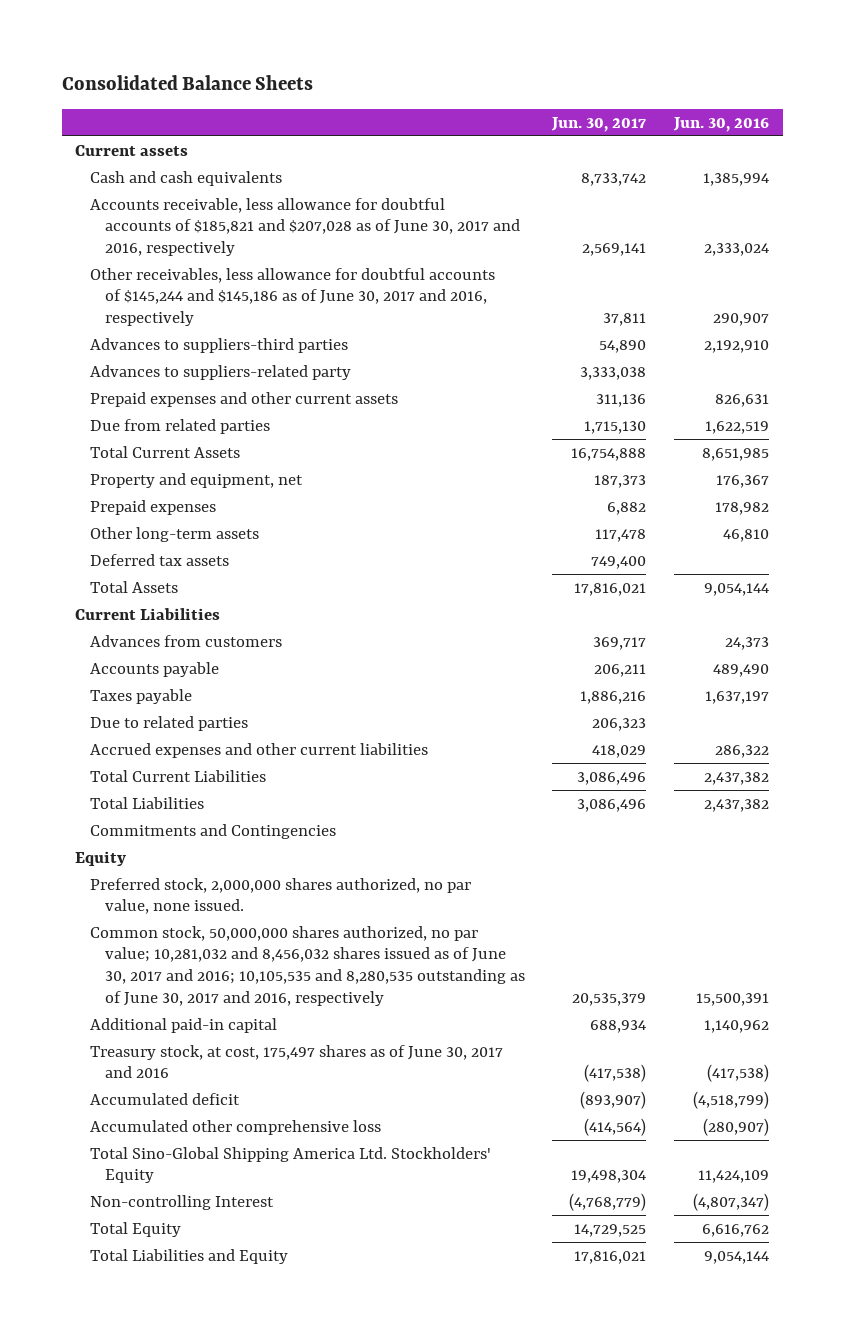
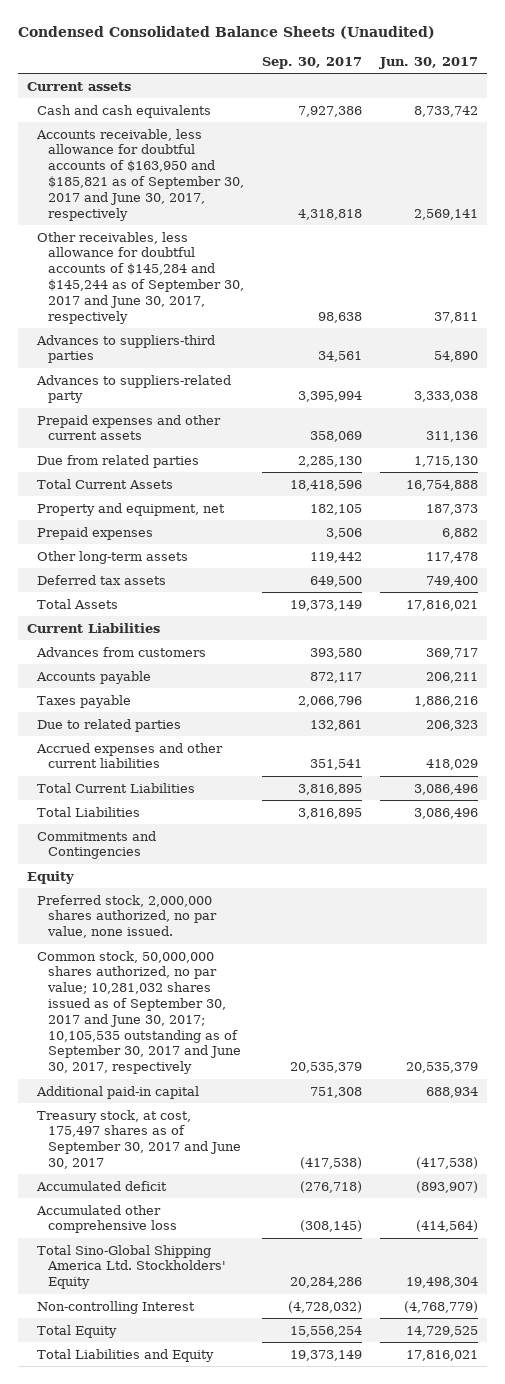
- Consolidated Balance Sheets
+ Condensed Consolidated Balance Sheets (Unaudited)
- | Jun. 30, 2017 | Jun. 30, 2016
+ | Sep. 30, 2017 | Jun. 30, 2017
- Accounts receivable, less allowance for doubtful accounts of $185,821 and $207,028 as of June 30, 2017 and 2016, respectively | 2,569,141 | 2,333,024
- Other receivables, less allowance for doubtful accounts of $145,244 and $145,186 as of June 30, 2017 and 2016, respectively | 37,811 | 290,907
+ Accounts receivable, less allowance for doubtful accounts of $163,950 and $185,821 as of September 30, 2017 and June 30, 2017, respectively | 4,318,818 | 2,569,141
+ Other receivables, less allowance for doubtful accounts of $145,284 and $145,244 as of September 30, 2017 and June 30, 2017, respectively | 98,638 | 37,811
- Common stock, 50,000,000 shares authorized, no par value; 10,281,032 and 8,456,032 shares issued as of June 30, 2017 and 2016; 10,105,535 and 8,280,535 outstanding as of June 30, 2017 and 2016, respectively | 20,535,379 | 15,500,391
+ Common stock, 50,000,000 shares authorized, no par value; 10,281,032 shares issued as of September 30, 2017 and June 30, 2017; 10,105,535 outstanding as of September 30, 2017 and June 30, 2017, respectively | 20,535,379 | 20,535,379
- Treasury stock, at cost, 175,497 shares as of June 30, 2017 and 2016 | (417,538) | (417,538)
+ Treasury stock, at cost, 175,497 shares as of September 30, 2017 and June 30, 2017 | (417,538) | (417,538)

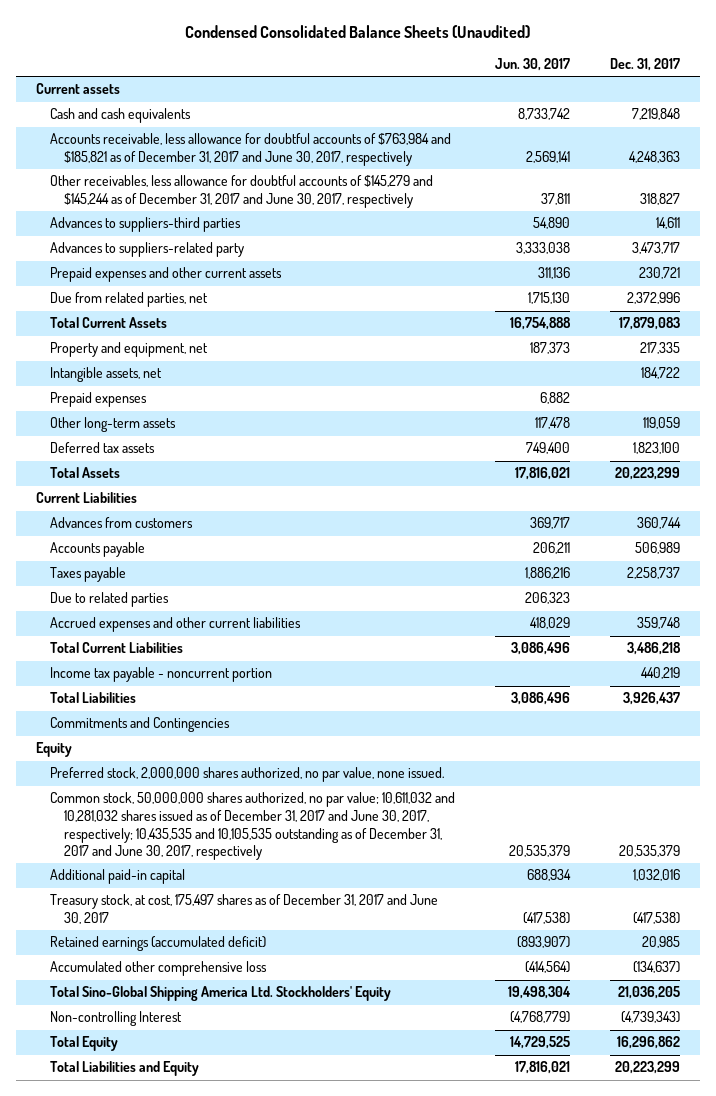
- | Sep. 30, 2017 | Jun. 30, 2017
+ | Jun. 30, 2017 | Dec. 31, 2017
- Accounts receivable, less allowance for doubtful accounts of $163,950 and $185,821 as of September 30, 2017 and June 30, 2017, respectively | 4,318,818 | 2,569,141
- Other receivables, less allowance for doubtful accounts of $145,284 and $145,244 as of September 30, 2017 and June 30, 2017, respectively | 98,638 | 37,811
+ Accounts receivable, less allowance for doubtful accounts of $763,984 and $185,821 as of December 31, 2017 and June 30, 2017, respectively | 2,569,141 | 4,248,363
+ Other receivables, less allowance for doubtful accounts of $145,279 and $145,244 as of December 31, 2017 and June 30, 2017, respectively | 37,811 | 318,827
- Due from related parties | 2,285,130 | 1,715,130
+ Due from related parties, net | 1,715,130 | 2,372,996
+ Intangible assets, net | | 184,722
+ Income tax payable - noncurrent portion | | 440,219
- Common stock, 50,000,000 shares authorized, no par value; 10,281,032 shares issued as of September 30, 2017 and June 30, 2017; 10,105,535 outstanding as of September 30, 2017 and June 30, 2017, respectively | 20,535,379 | 20,535,379
+ Common stock, 50,000,000 shares authorized, no par value; 10,611,032 and 10,281,032 shares issued as of December 31, 2017 and June 30, 2017, respectively; 10,435,535 and 10,105,535 outstanding as of December 31, 2017 and June 30, 2017, respectively | 20,535,379 | 20,535,379
- Treasury stock, at cost, 175,497 shares as of September 30, 2017 and June 30, 2017 | (417,538) | (417,538)
- Accumulated deficit | (276,718) | (893,907)
+ Treasury stock, at cost, 175,497 shares as of December 31, 2017 and June 30, 2017 | (417,538) | (417,538)
+ Retained earnings (accumulated deficit) | (893,907) | 20,985

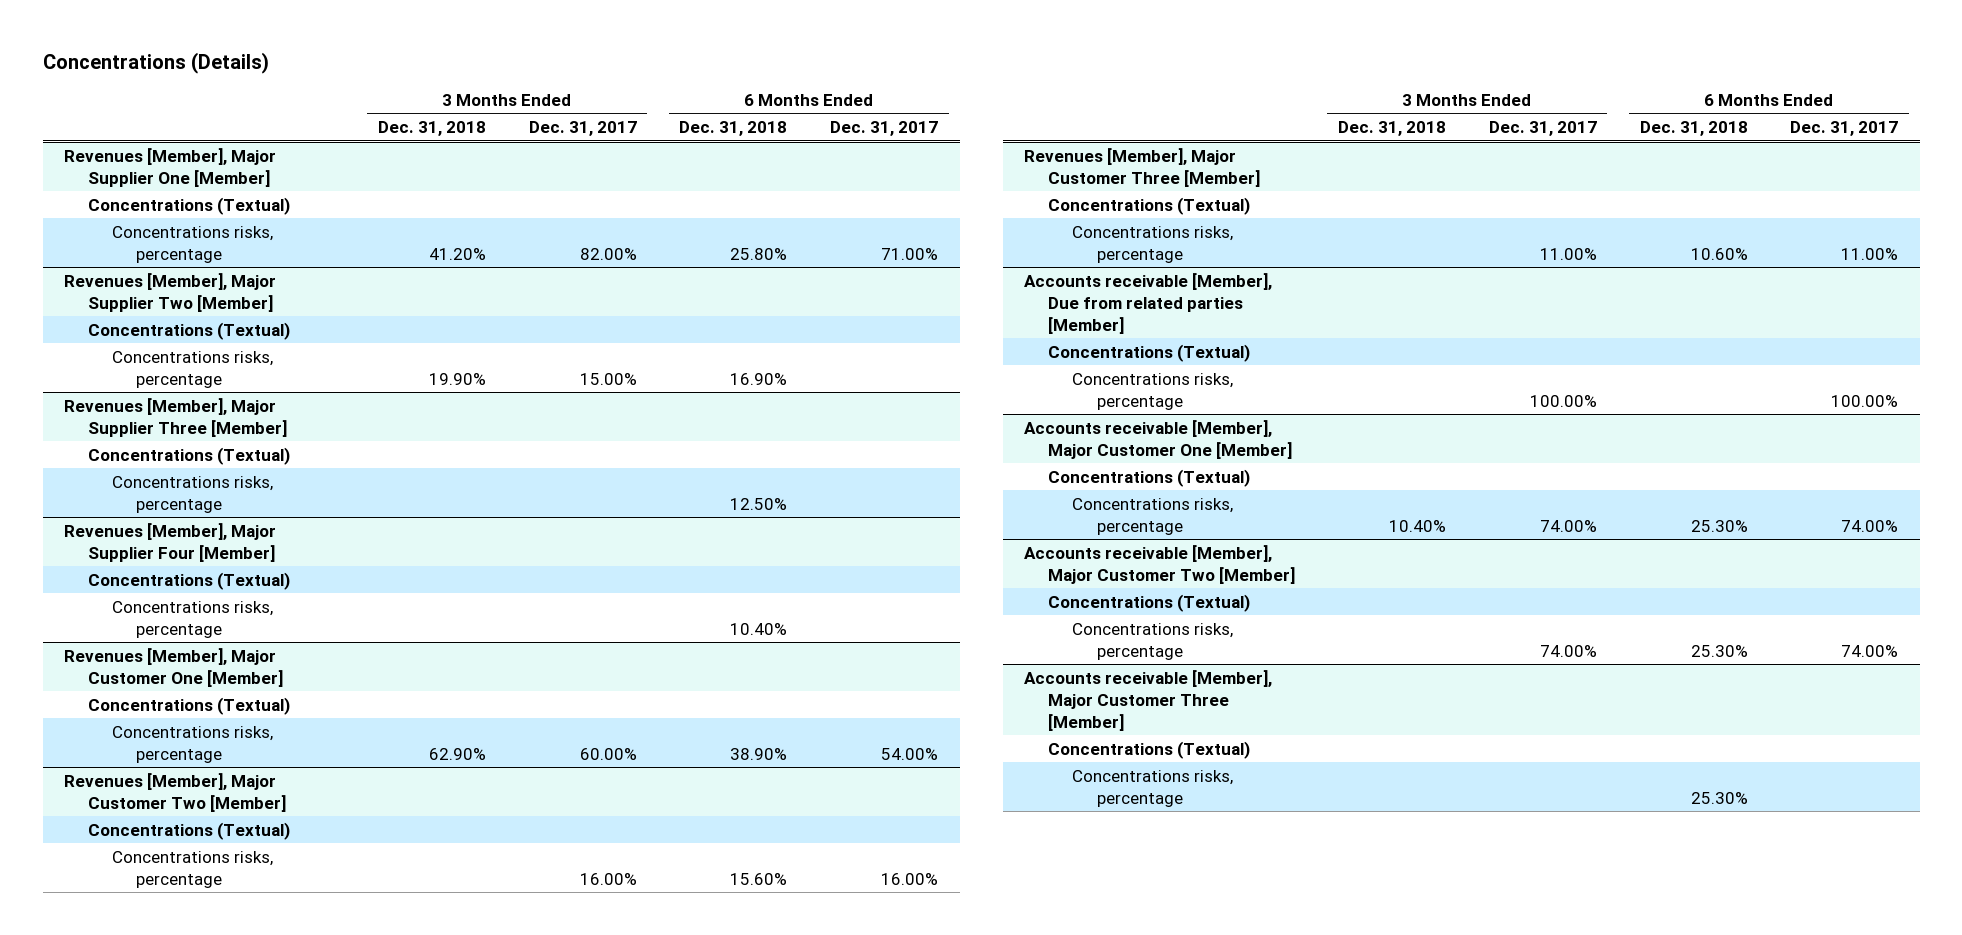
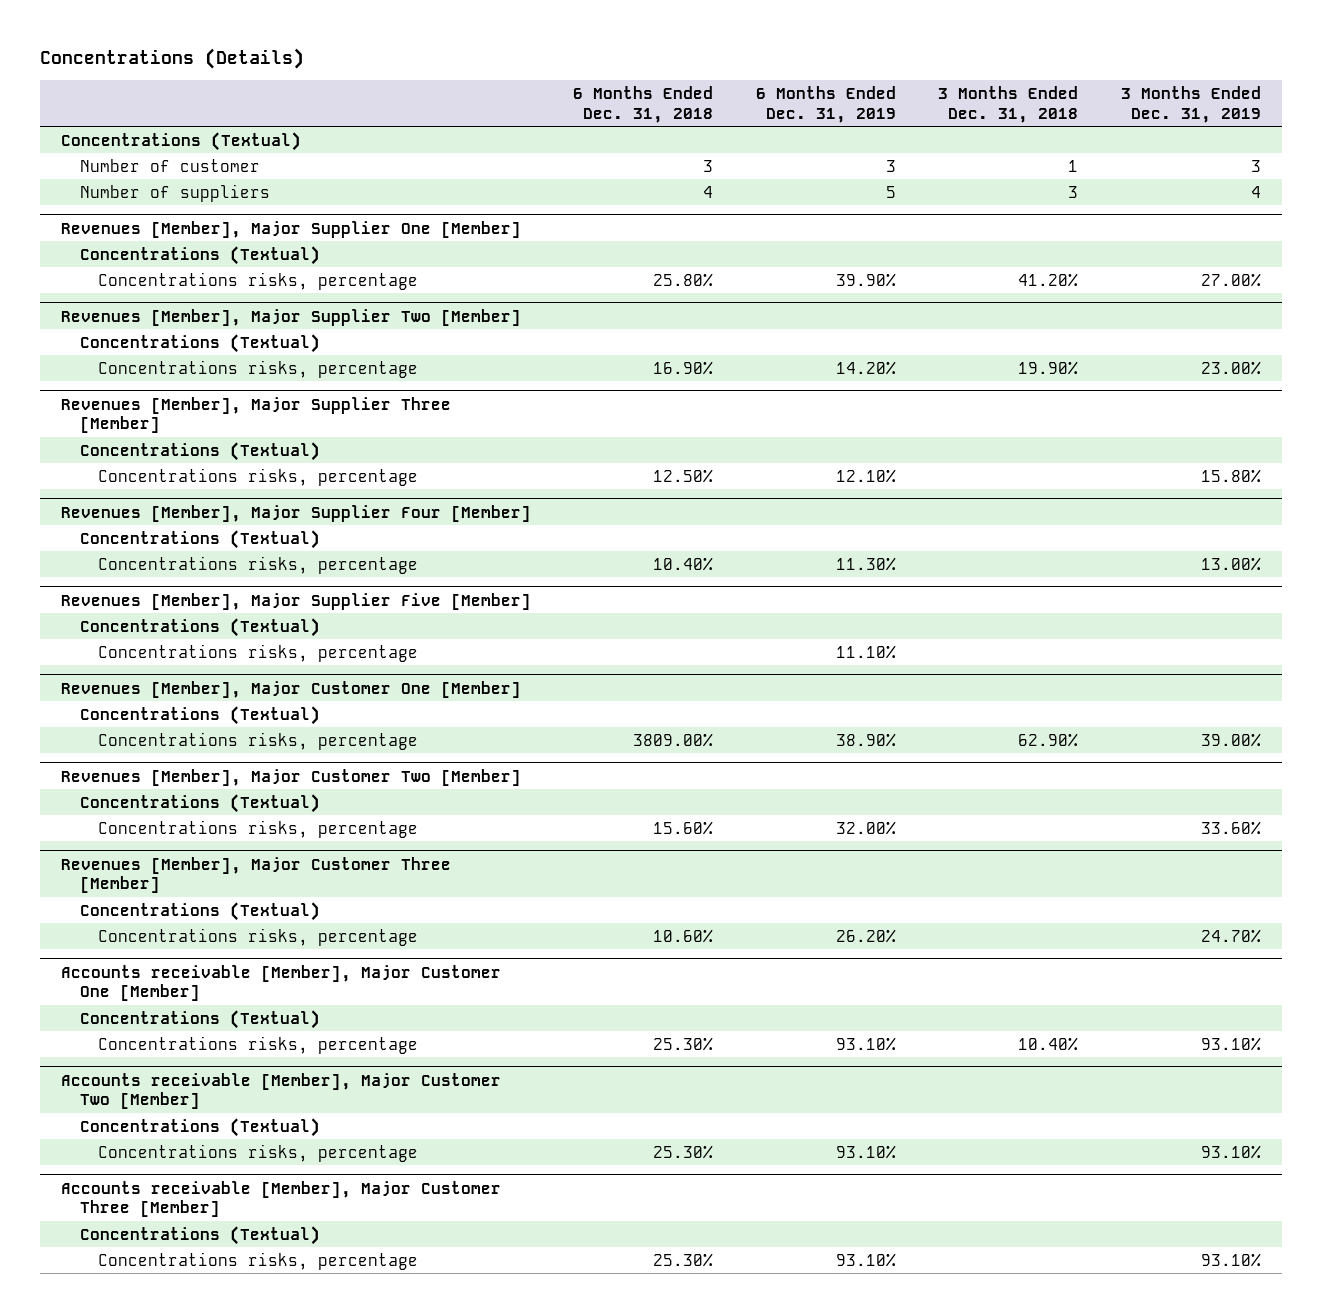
- | 3 Months Ended Dec. 31, 2018 | 3 Months Ended Dec. 31, 2017 | 6 Months Ended Dec. 31, 2018 | 6 Months Ended Dec. 31, 2017
+ | 6 Months Ended Dec. 31, 2018 | 6 Months Ended Dec. 31, 2019 | 3 Months Ended Dec. 31, 2018 | 3 Months Ended Dec. 31, 2019
+ Concentrations (Textual)
+ Number of customer | 3 | 3 | 1 | 3
+ Number of suppliers | 4 | 5 | 3 | 4
+ Revenues [Member], Major Supplier Five [Member]
+ Concentrations (Textual)
+ Concentrations risks, percentage | | 11.10% | |
@ Revenues [Member], Major Customer One [Member]
- Concentrations risks, percentage | 62.90% | 60.00% | 38.90% | 54.00%
+ Concentrations risks, percentage | 3809.00% | 38.90% | 62.90% | 39.00%
- Accounts receivable [Member], Due from related parties [Member]
- Concentrations (Textual)
- Concentrations risks, percentage | | 100.00% | | 100.00%

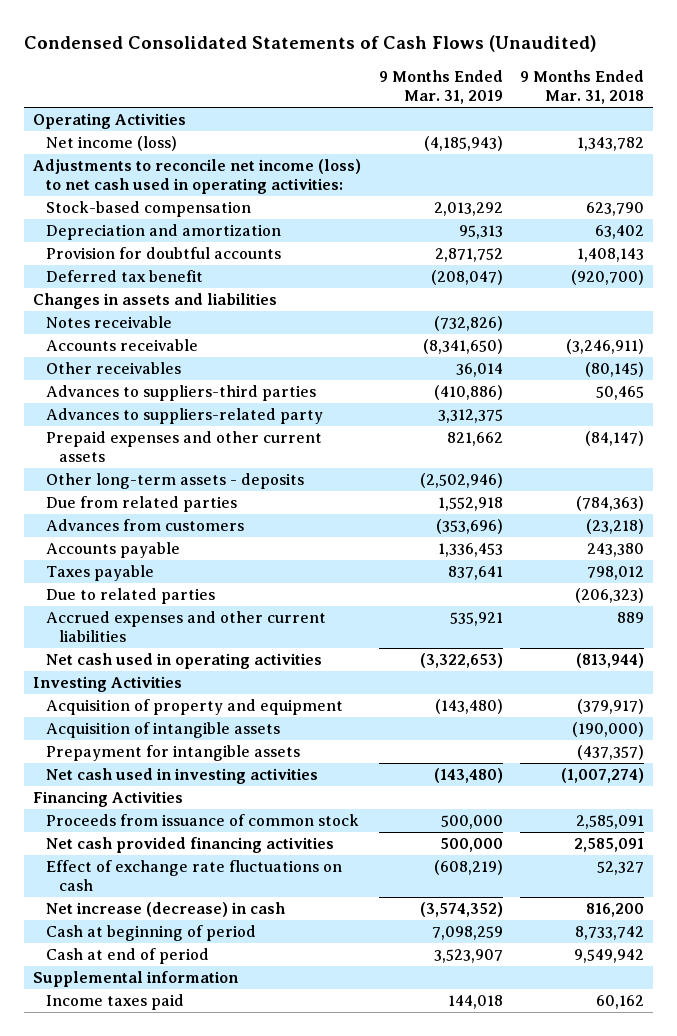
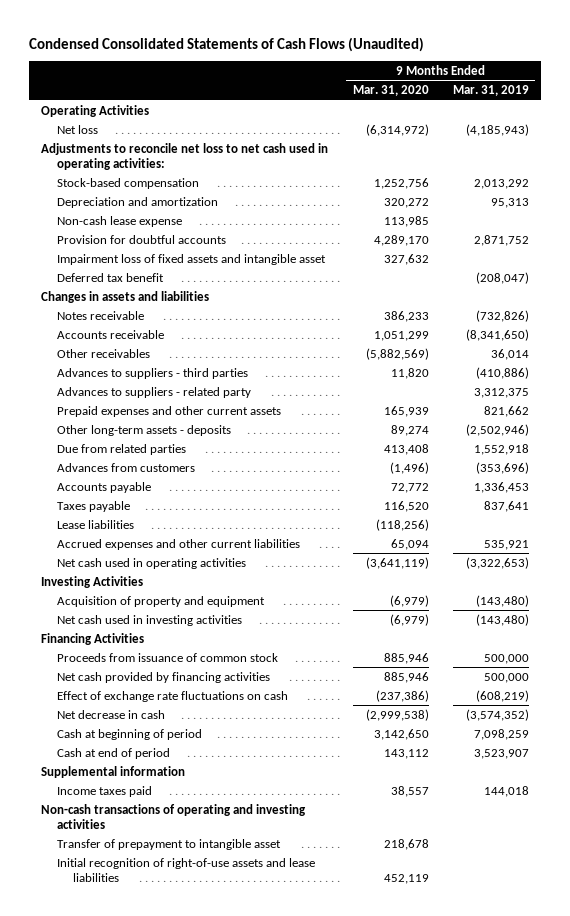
- | 9 Months Ended Mar. 31, 2019 | 9 Months Ended Mar. 31, 2018
+ | 9 Months Ended Mar. 31, 2020 | 9 Months Ended Mar. 31, 2019
- Net income (loss) | (4,185,943) | 1,343,782
- Adjustments to reconcile net income (loss) to net cash used in operating activities:
+ Net loss | (6,314,972) | (4,185,943)
+ Adjustments to reconcile net loss to net cash used in operating activities:
+ Non-cash lease expense | 113,985 |
+ Impairment loss of fixed assets and intangible asset | 327,632 |
- Advances to suppliers-third parties | (410,886) | 50,465
- Advances to suppliers-related party | 3,312,375 |
+ Advances to suppliers - third parties | 11,820 | (410,886)
+ Advances to suppliers - related party | | 3,312,375
- Due to related parties | | (206,323)
+ Lease liabilities | (118,256) |
- Acquisition of intangible assets | | (190,000)
- Prepayment for intangible assets | | (437,357)
- Net cash provided financing activities | 500,000 | 2,585,091
+ Net cash provided by financing activities | 885,946 | 500,000
- Net increase (decrease) in cash | (3,574,352) | 816,200
+ Net decrease in cash | (2,999,538) | (3,574,352)
+ Non-cash transactions of operating and investing activities
+ Transfer of prepayment to intangible asset | 218,678 |
+ Initial recognition of right-of-use assets and lease liabilities | 452,119 |

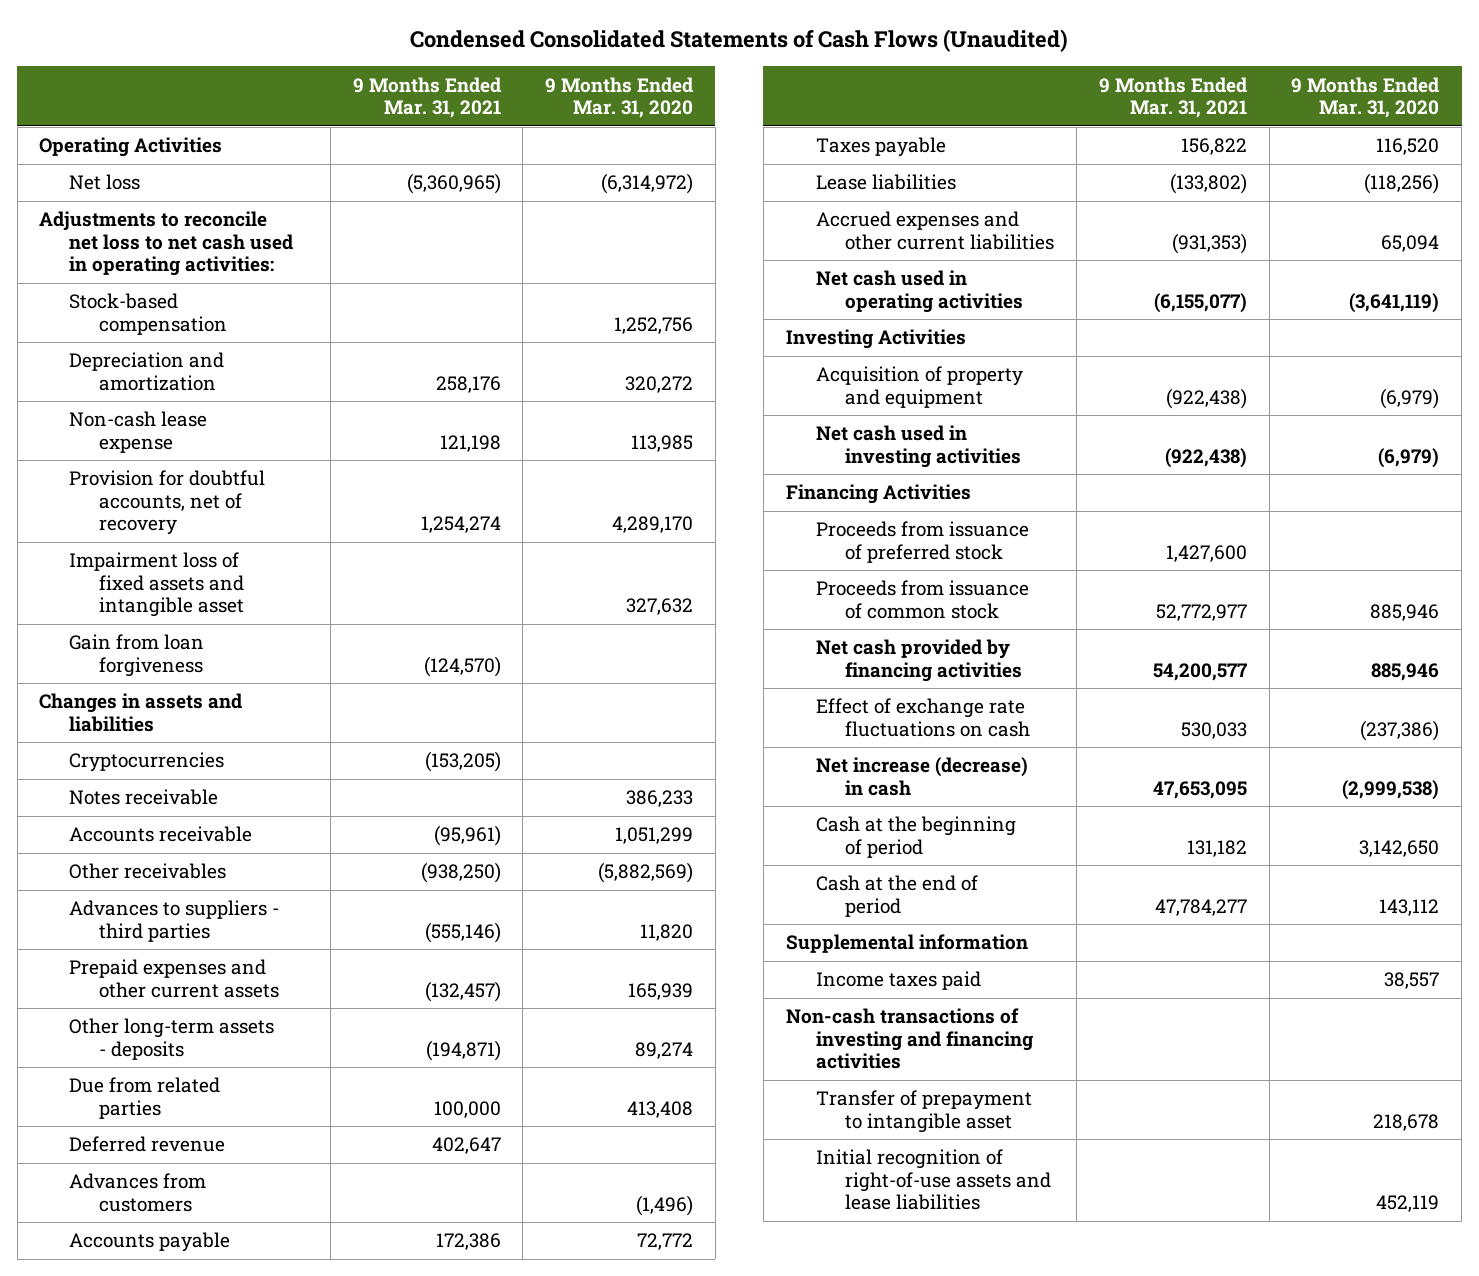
- | 9 Months Ended Mar. 31, 2020 | 9 Months Ended Mar. 31, 2019
+ | 9 Months Ended Mar. 31, 2021 | 9 Months Ended Mar. 31, 2020
- Provision for doubtful accounts | 4,289,170 | 2,871,752
+ Provision for doubtful accounts, net of recovery | 1,254,274 | 4,289,170
- Deferred tax benefit | | (208,047)
+ Gain from loan forgiveness | (124,570) |
+ Cryptocurrencies | (153,205) |
- Advances to suppliers - related party | | 3,312,375
+ Deferred revenue | 402,647 |
+ Proceeds from issuance of preferred stock | 1,427,600 |
- Net decrease in cash | (2,999,538) | (3,574,352)
- Cash at beginning of period | 3,142,650 | 7,098,259
- Cash at end of period | 143,112 | 3,523,907
+ Net increase (decrease) in cash | 47,653,095 | (2,999,538)
+ Cash at the beginning of period | 131,182 | 3,142,650
+ Cash at the end of period | 47,784,277 | 143,112
- Non-cash transactions of operating and investing activities
+ Non-cash transactions of investing and financing activities

